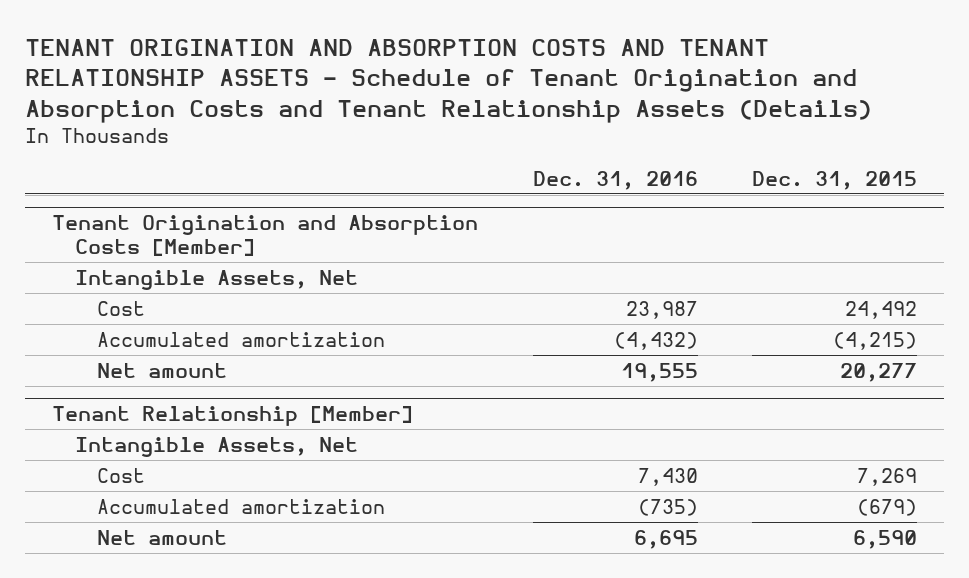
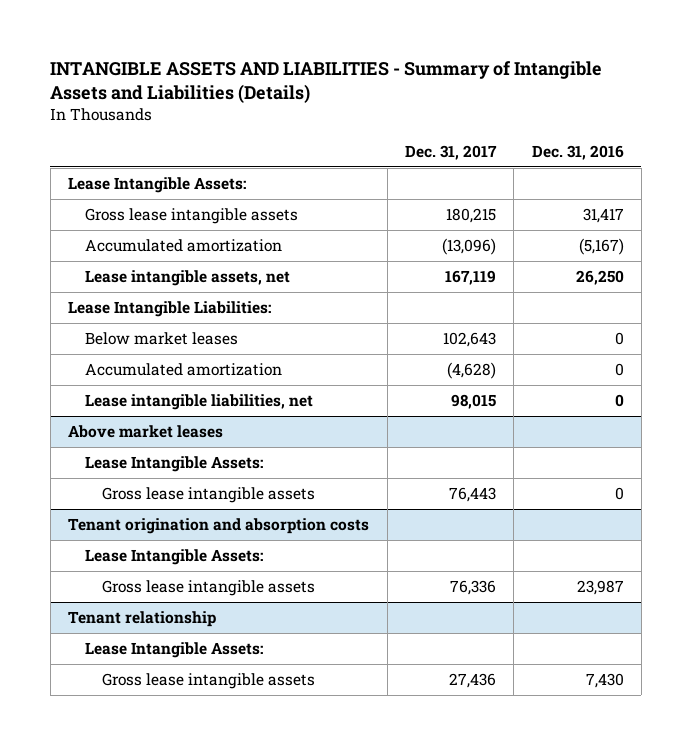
- TENANT ORIGINATION AND ABSORPTION COSTS AND TENANT RELATIONSHIP ASSETS - Schedule of Tenant Origination and Absorption Costs and Tenant Relationship Assets (Details)
+ INTANGIBLE ASSETS AND LIABILITIES - Summary of Intangible Assets and Liabilities (Details)
- | Dec. 31, 2016 | Dec. 31, 2015
+ | Dec. 31, 2017 | Dec. 31, 2016
- Tenant Origination and Absorption Costs [Member]
- Intangible Assets, Net
- Cost | 23,987 | 24,492
- Accumulated amortization | (4,432) | (4,215)
- Net amount | 19,555 | 20,277
- Tenant Relationship [Member]
- Intangible Assets, Net
- Cost | 7,430 | 7,269
- Accumulated amortization | (735) | (679)
- Net amount | 6,695 | 6,590
+ Lease Intangible Assets:
+ Gross lease intangible assets | 180,215 | 31,417
+ Accumulated amortization | (13,096) | (5,167)
+ Lease intangible assets, net | 167,119 | 26,250
+ Lease Intangible Liabilities:
+ Below market leases | 102,643 | 0
+ Accumulated amortization | (4,628) | 0
+ Lease intangible liabilities, net | 98,015 | 0
+ Above market leases
+ Lease Intangible Assets:
+ Gross lease intangible assets | 76,443 | 0
+ Tenant origination and absorption costs
+ Lease Intangible Assets:
+ Gross lease intangible assets | 76,336 | 23,987
+ Tenant relationship
+ Lease Intangible Assets:
+ Gross lease intangible assets | 27,436 | 7,430

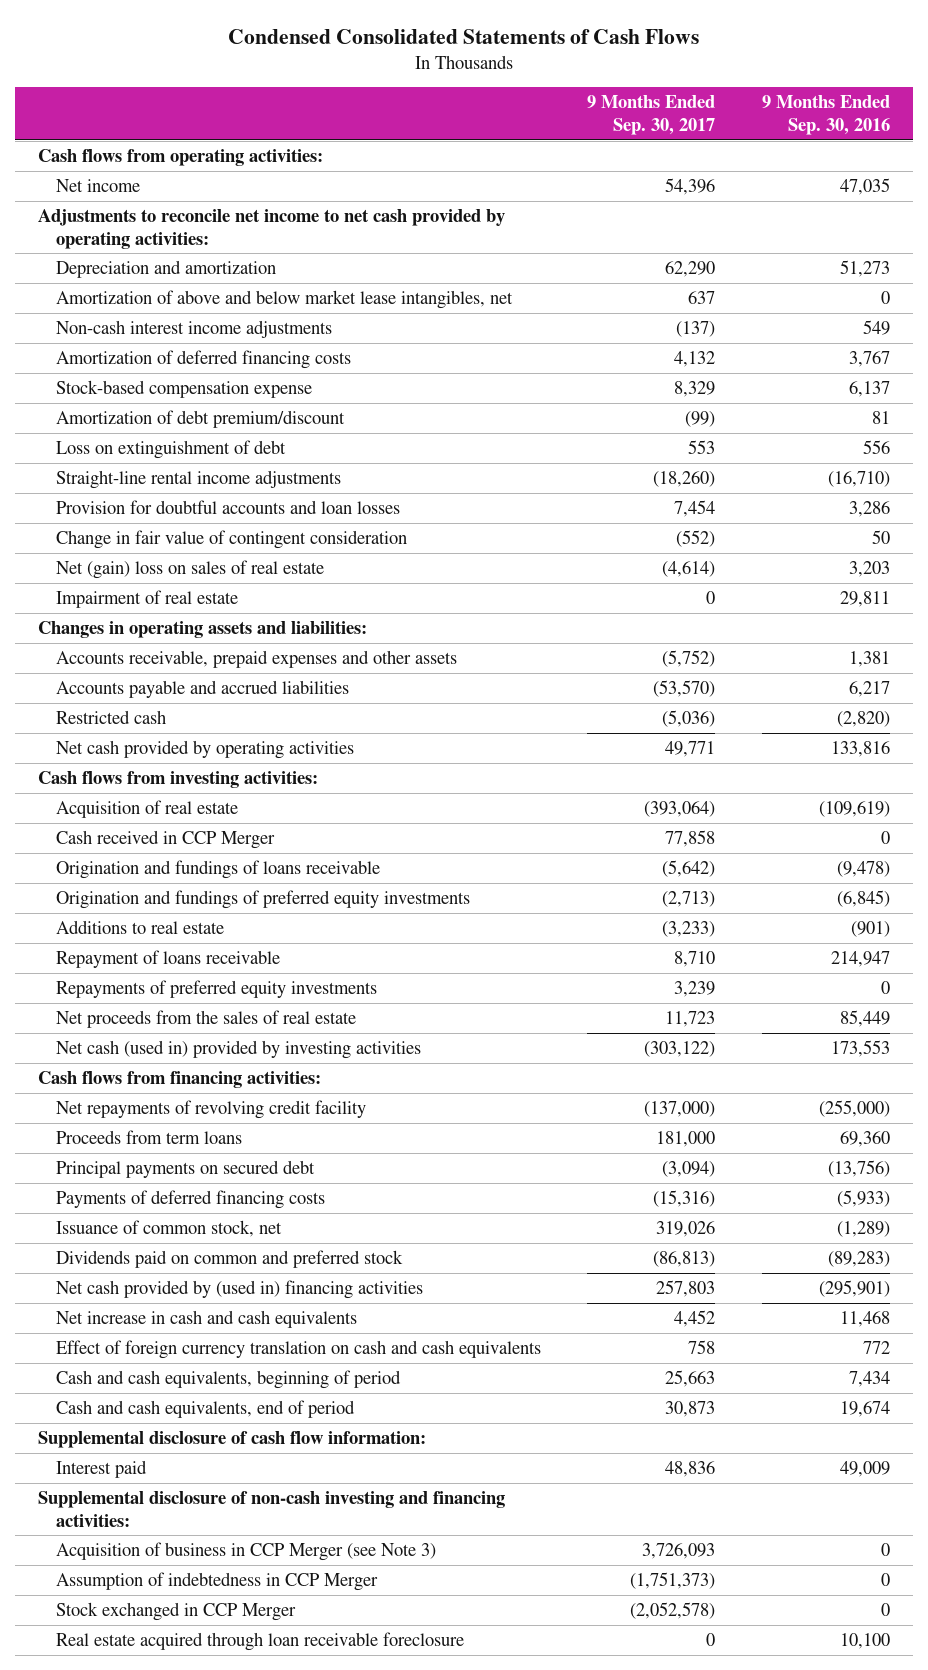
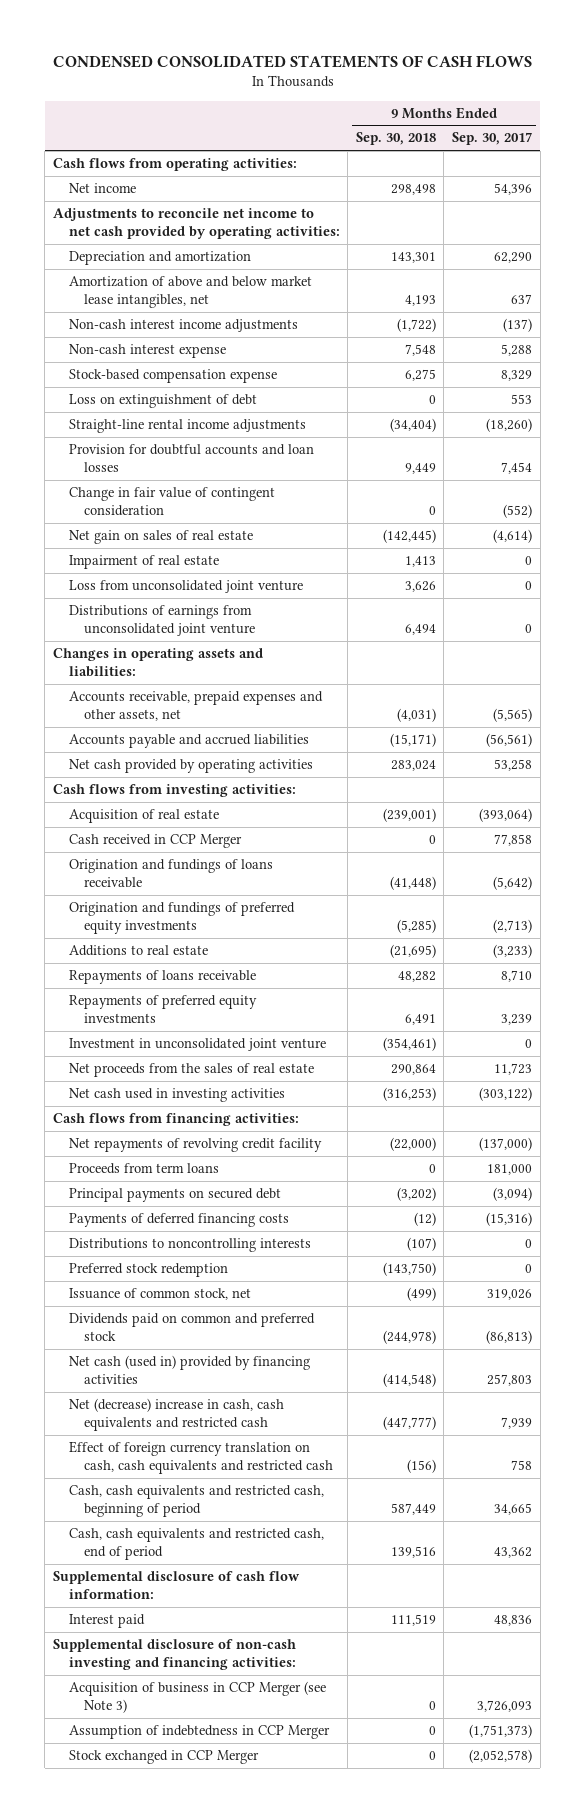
- Condensed Consolidated Statements of Cash Flows
+ CONDENSED CONSOLIDATED STATEMENTS OF CASH FLOWS
- | 9 Months Ended Sep. 30, 2017 | 9 Months Ended Sep. 30, 2016
+ | 9 Months Ended Sep. 30, 2018 | 9 Months Ended Sep. 30, 2017
- Amortization of deferred financing costs | 4,132 | 3,767
+ Non-cash interest expense | 7,548 | 5,288
- Amortization of debt premium/discount | (99) | 81
- Net (gain) loss on sales of real estate | (4,614) | 3,203
+ Net gain on sales of real estate | (142,445) | (4,614)
+ Loss from unconsolidated joint venture | 3,626 | 0
+ Distributions of earnings from unconsolidated joint venture | 6,494 | 0
- Accounts receivable, prepaid expenses and other assets | (5,752) | 1,381
- Accounts payable and accrued liabilities | (53,570) | 6,217
- Restricted cash | (5,036) | (2,820)
- Net cash provided by operating activities | 49,771 | 133,816
+ Accounts receivable, prepaid expenses and other assets, net | (4,031) | (5,565)
+ Accounts payable and accrued liabilities | (15,171) | (56,561)
+ Net cash provided by operating activities | 283,024 | 53,258
- Repayment of loans receivable | 8,710 | 214,947
+ Repayments of loans receivable | 48,282 | 8,710
+ Investment in unconsolidated joint venture | (354,461) | 0
- Net cash (used in) provided by investing activities | (303,122) | 173,553
+ Net cash used in investing activities | (316,253) | (303,122)
+ Distributions to noncontrolling interests | (107) | 0
+ Preferred stock redemption | (143,750) | 0
- Net cash provided by (used in) financing activities | 257,803 | (295,901)
- Net increase in cash and cash equivalents | 4,452 | 11,468
- Effect of foreign currency translation on cash and cash equivalents | 758 | 772
- Cash and cash equivalents, beginning of period | 25,663 | 7,434
- Cash and cash equivalents, end of period | 30,873 | 19,674
+ Net cash (used in) provided by financing activities | (414,548) | 257,803
+ Net (decrease) increase in cash, cash equivalents and restricted cash | (447,777) | 7,939
+ Effect of foreign currency translation on cash, cash equivalents and restricted cash | (156) | 758
+ Cash, cash equivalents and restricted cash, beginning of period | 587,449 | 34,665
+ Cash, cash equivalents and restricted cash, end of period | 139,516 | 43,362
- Real estate acquired through loan receivable foreclosure | 0 | 10,100

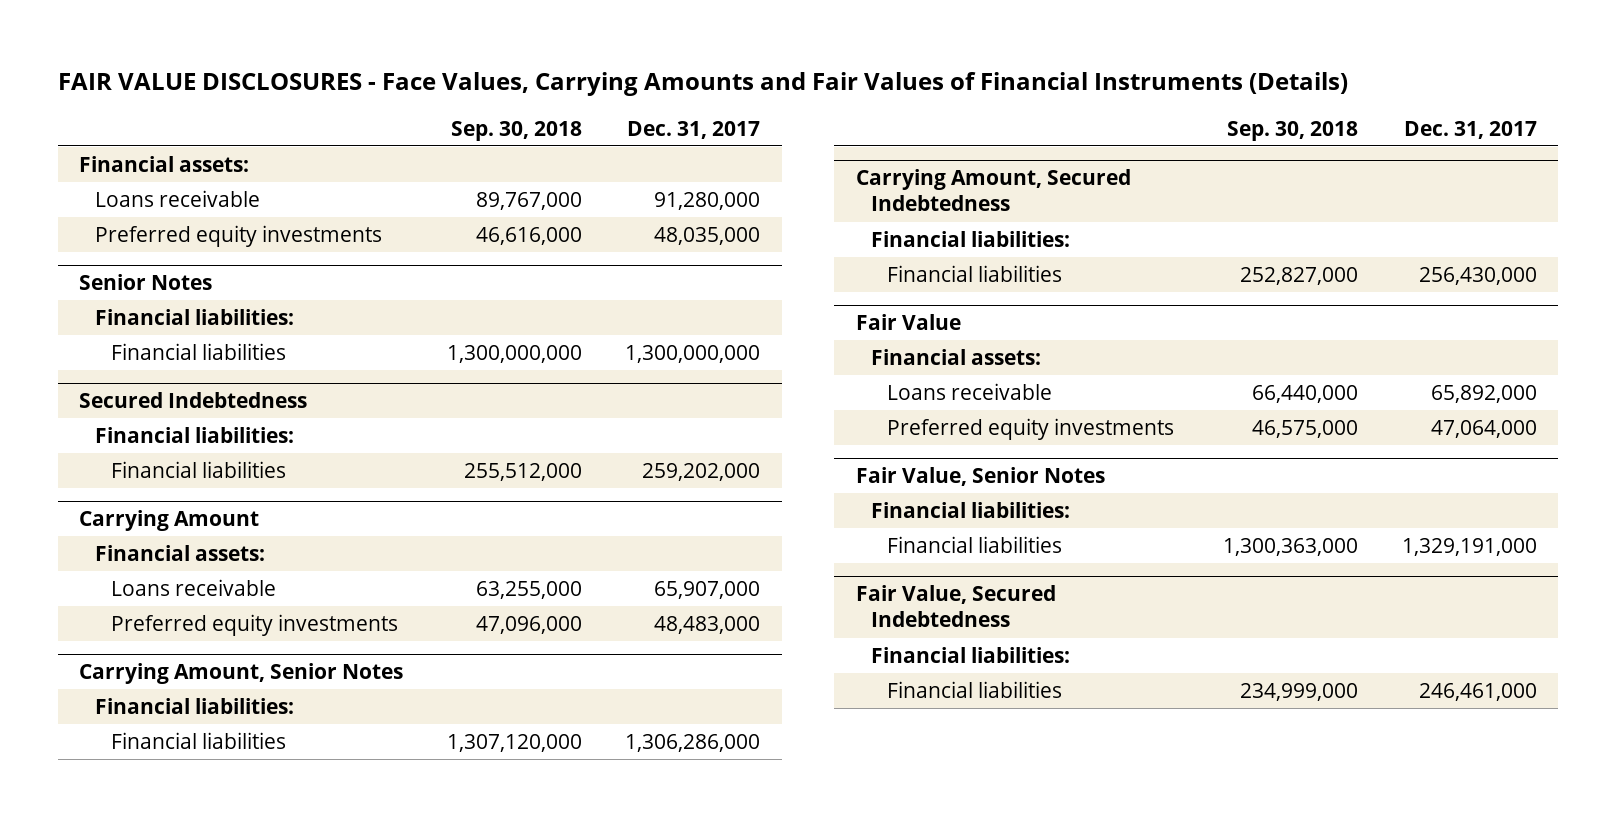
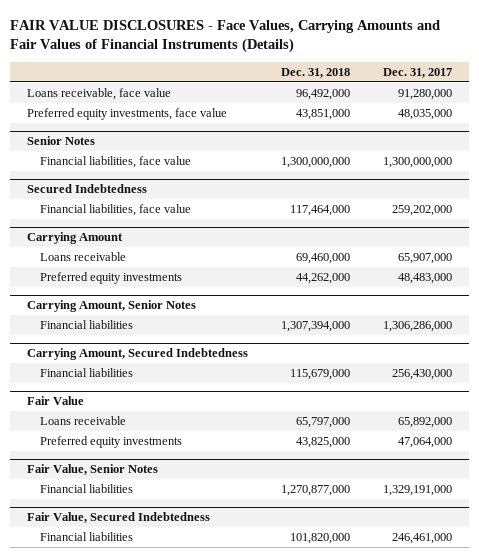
- | Sep. 30, 2018 | Dec. 31, 2017
+ | Dec. 31, 2018 | Dec. 31, 2017
- Financial assets:
- Loans receivable | 89,767,000 | 91,280,000
- Preferred equity investments | 46,616,000 | 48,035,000
+ Loans receivable, face value | 96,492,000 | 91,280,000
+ Preferred equity investments, face value | 43,851,000 | 48,035,000
@ Senior Notes
- Financial liabilities:
- Financial liabilities | 1,300,000,000 | 1,300,000,000
+ Financial liabilities, face value | 1,300,000,000 | 1,300,000,000
@ Secured Indebtedness
- Financial liabilities:
- Financial liabilities | 255,512,000 | 259,202,000
+ Financial liabilities, face value | 117,464,000 | 259,202,000
@ Carrying Amount
- Financial assets:
@ Carrying Amount, Senior Notes
- Financial liabilities:
@ Carrying Amount, Secured Indebtedness
- Financial liabilities:
@ Fair Value
- Financial assets:
@ Fair Value, Senior Notes
- Financial liabilities:
@ Fair Value, Secured Indebtedness
- Financial liabilities:

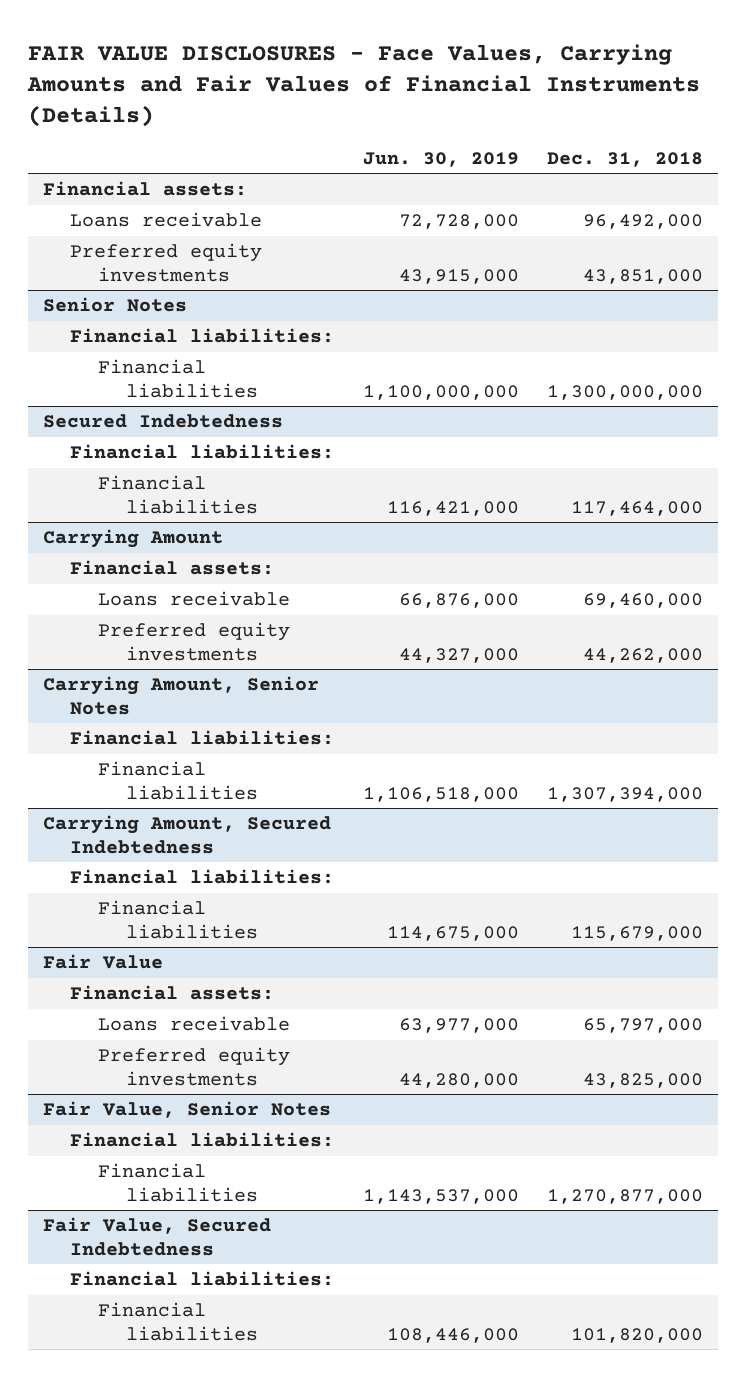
- | Dec. 31, 2018 | Dec. 31, 2017
+ | Jun. 30, 2019 | Dec. 31, 2018
- Loans receivable, face value | 96,492,000 | 91,280,000
- Preferred equity investments, face value | 43,851,000 | 48,035,000
+ Financial assets:
+ Loans receivable | 72,728,000 | 96,492,000
+ Preferred equity investments | 43,915,000 | 43,851,000
@ Senior Notes
- Financial liabilities, face value | 1,300,000,000 | 1,300,000,000
+ Financial liabilities:
+ Financial liabilities | 1,100,000,000 | 1,300,000,000
@ Secured Indebtedness
- Financial liabilities, face value | 117,464,000 | 259,202,000
+ Financial liabilities:
+ Financial liabilities | 116,421,000 | 117,464,000
@ Carrying Amount
+ Financial assets:
@ Carrying Amount, Senior Notes
+ Financial liabilities:
@ Carrying Amount, Secured Indebtedness
+ Financial liabilities:
@ Fair Value
+ Financial assets:
@ Fair Value, Senior Notes
+ Financial liabilities:
@ Fair Value, Secured Indebtedness
+ Financial liabilities:

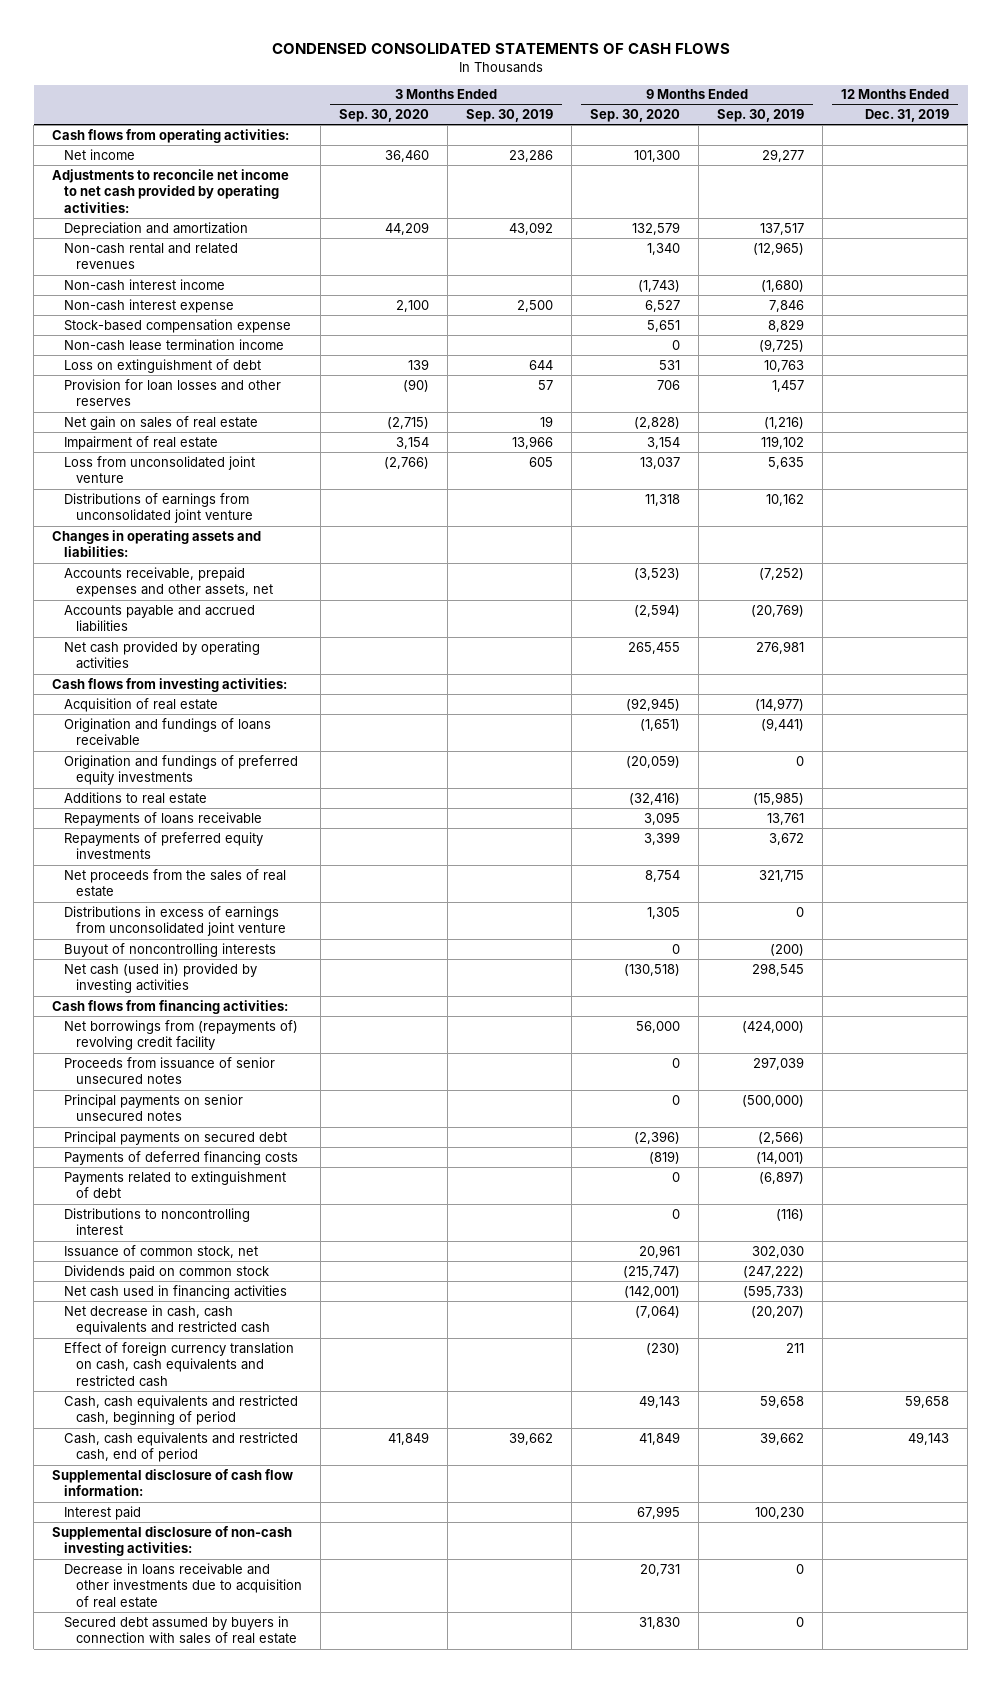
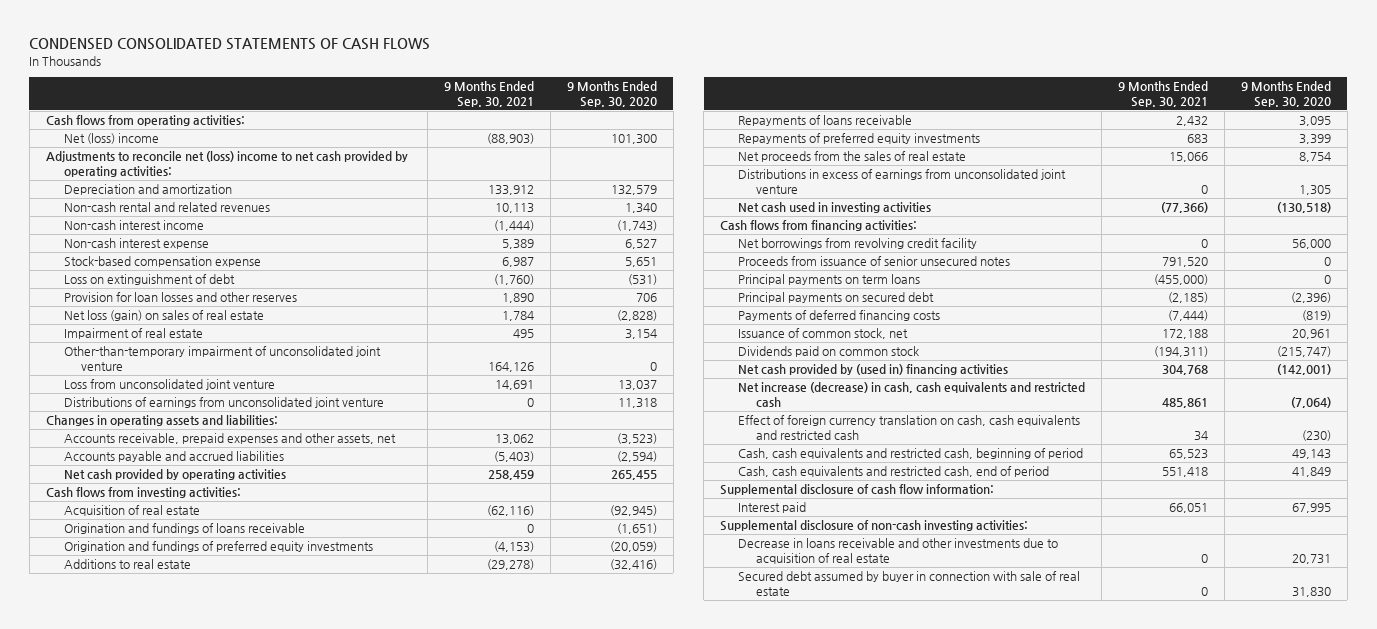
- | 3 Months Ended Sep. 30, 2020 | 3 Months Ended Sep. 30, 2019 | 9 Months Ended Sep. 30, 2020 | 9 Months Ended Sep. 30, 2019 | 12 Months Ended Dec. 31, 2019
+ | 9 Months Ended Sep. 30, 2021 | 9 Months Ended Sep. 30, 2020
- Net income | 36,460 | 23,286 | 101,300 | 29,277 |
- Adjustments to reconcile net income to net cash provided by operating activities:
+ Net (loss) income | (88,903) | 101,300
+ Adjustments to reconcile net (loss) income to net cash provided by operating activities:
- Non-cash lease termination income | | | 0 | (9,725) |
- Loss on extinguishment of debt | 139 | 644 | 531 | 10,763 |
+ Loss on extinguishment of debt | (1,760) | (531)
- Net gain on sales of real estate | (2,715) | 19 | (2,828) | (1,216) |
+ Net loss (gain) on sales of real estate | 1,784 | (2,828)
+ Other-than-temporary impairment of unconsolidated joint venture | 164,126 | 0
- Buyout of noncontrolling interests | | | 0 | (200) |
- Net cash (used in) provided by investing activities | | | (130,518) | 298,545 |
+ Net cash used in investing activities | (77,366) | (130,518)
- Net borrowings from (repayments of) revolving credit facility | | | 56,000 | (424,000) |
+ Net borrowings from revolving credit facility | 0 | 56,000
- Principal payments on senior unsecured notes | | | 0 | (500,000) |
+ Principal payments on term loans | (455,000) | 0
- Payments related to extinguishment of debt | | | 0 | (6,897) |
- Distributions to noncontrolling interest | | | 0 | (116) |
- Net cash used in financing activities | | | (142,001) | (595,733) |
- Net decrease in cash, cash equivalents and restricted cash | | | (7,064) | (20,207) |
+ Net cash provided by (used in) financing activities | 304,768 | (142,001)
+ Net increase (decrease) in cash, cash equivalents and restricted cash | 485,861 | (7,064)
- Secured debt assumed by buyers in connection with sales of real estate | | | 31,830 | 0 |
+ Secured debt assumed by buyer in connection with sale of real estate | 0 | 31,830

